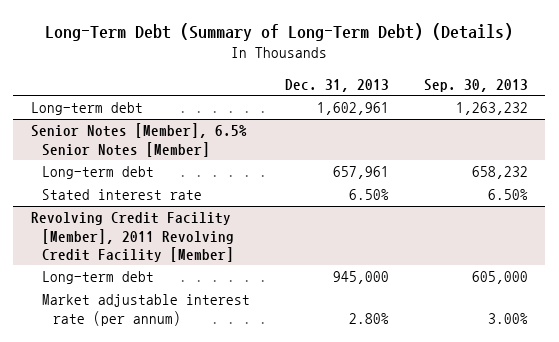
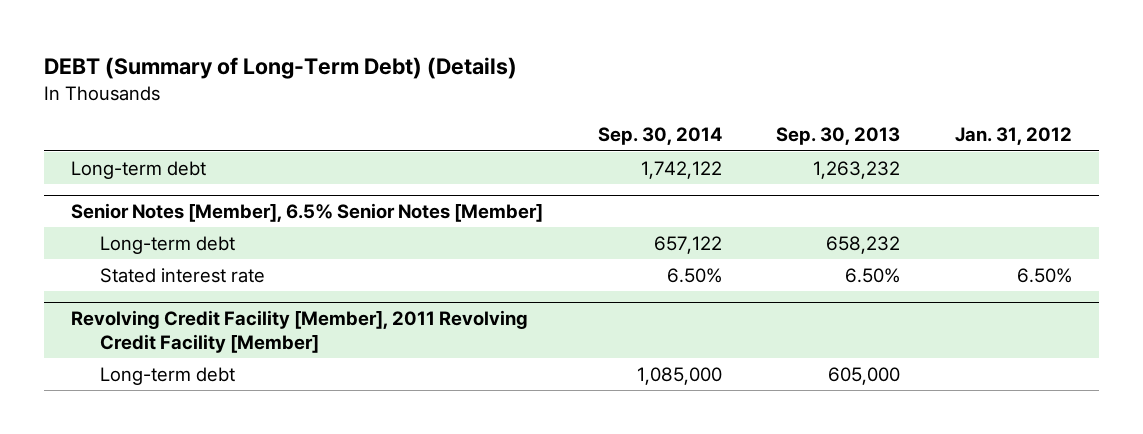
- Long-Term Debt (Summary of Long-Term Debt) (Details)
+ DEBT (Summary of Long-Term Debt) (Details)
- | Dec. 31, 2013 | Sep. 30, 2013
+ | Sep. 30, 2014 | Sep. 30, 2013 | Jan. 31, 2012
@ Revolving Credit Facility [Member], 2011 Revolving Credit Facility [Member]
- Market adjustable interest rate (per annum) | 2.80% | 3.00%

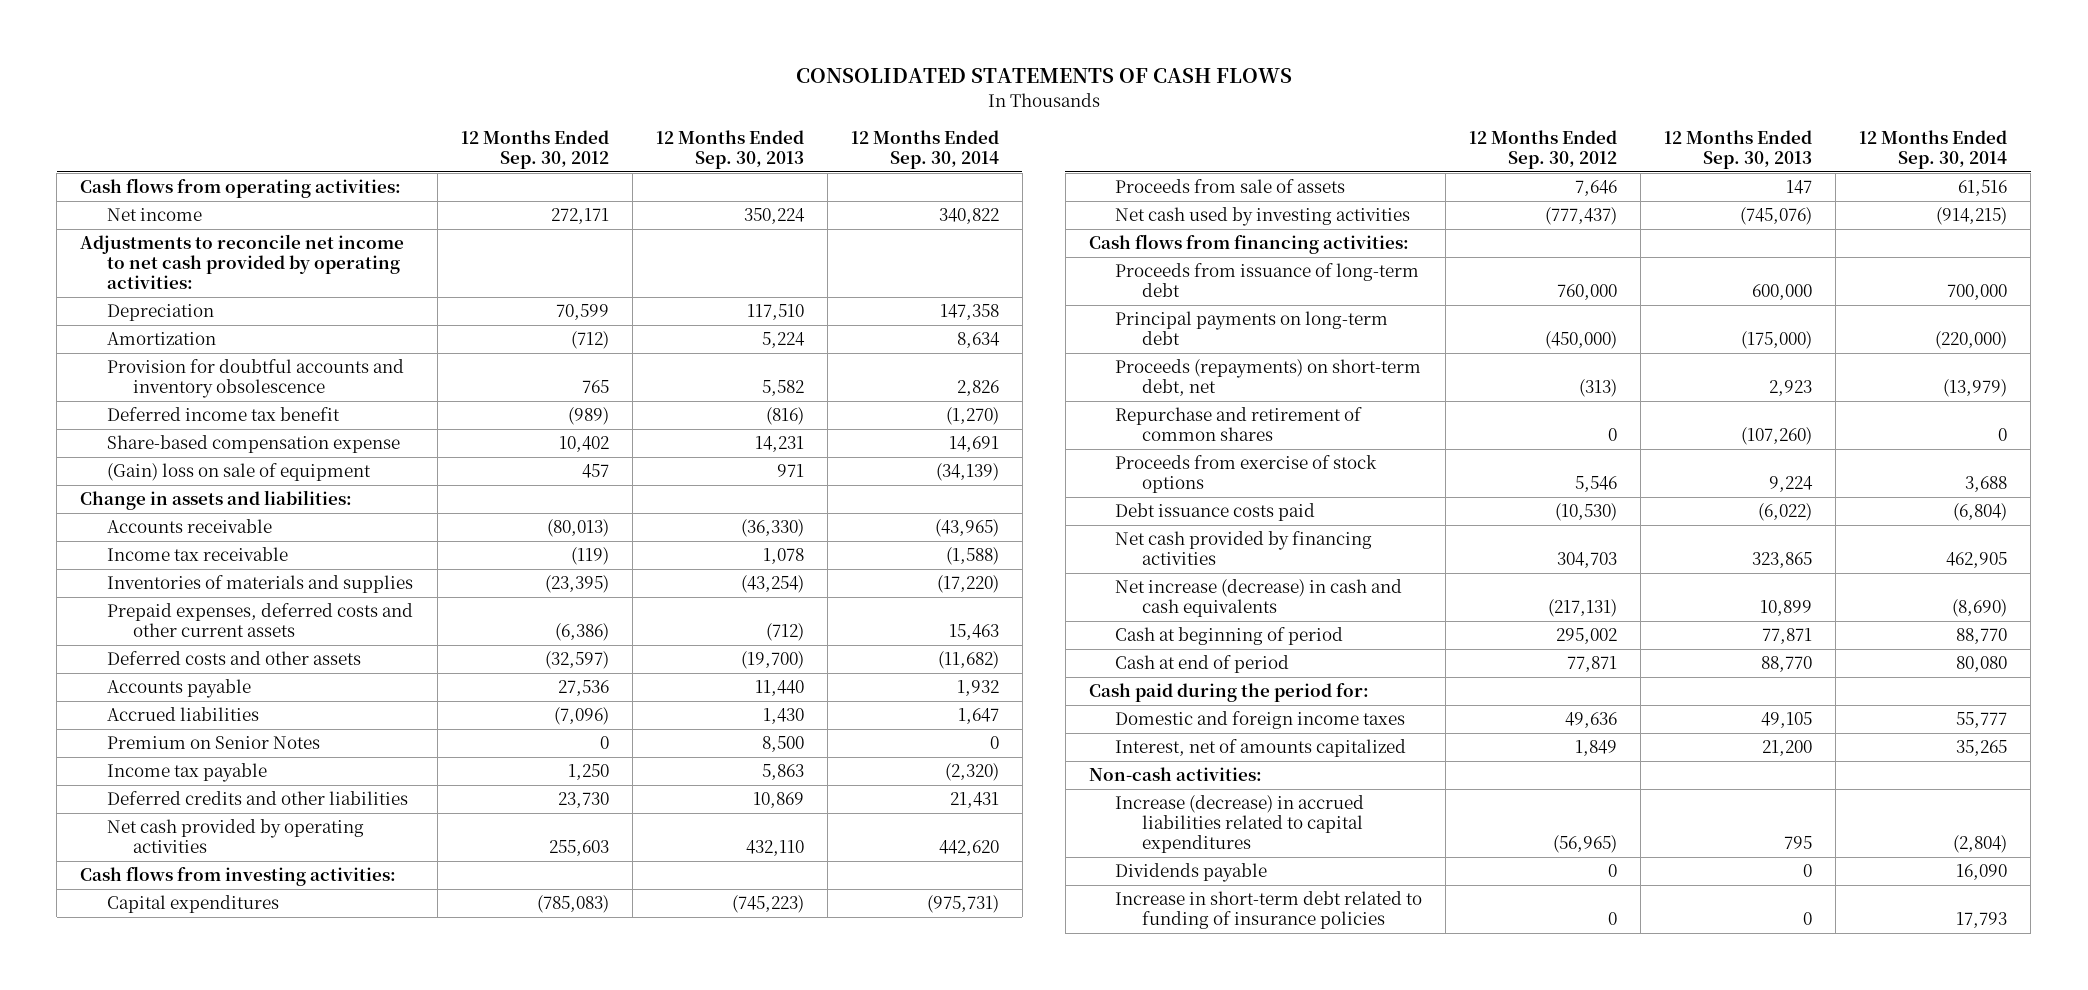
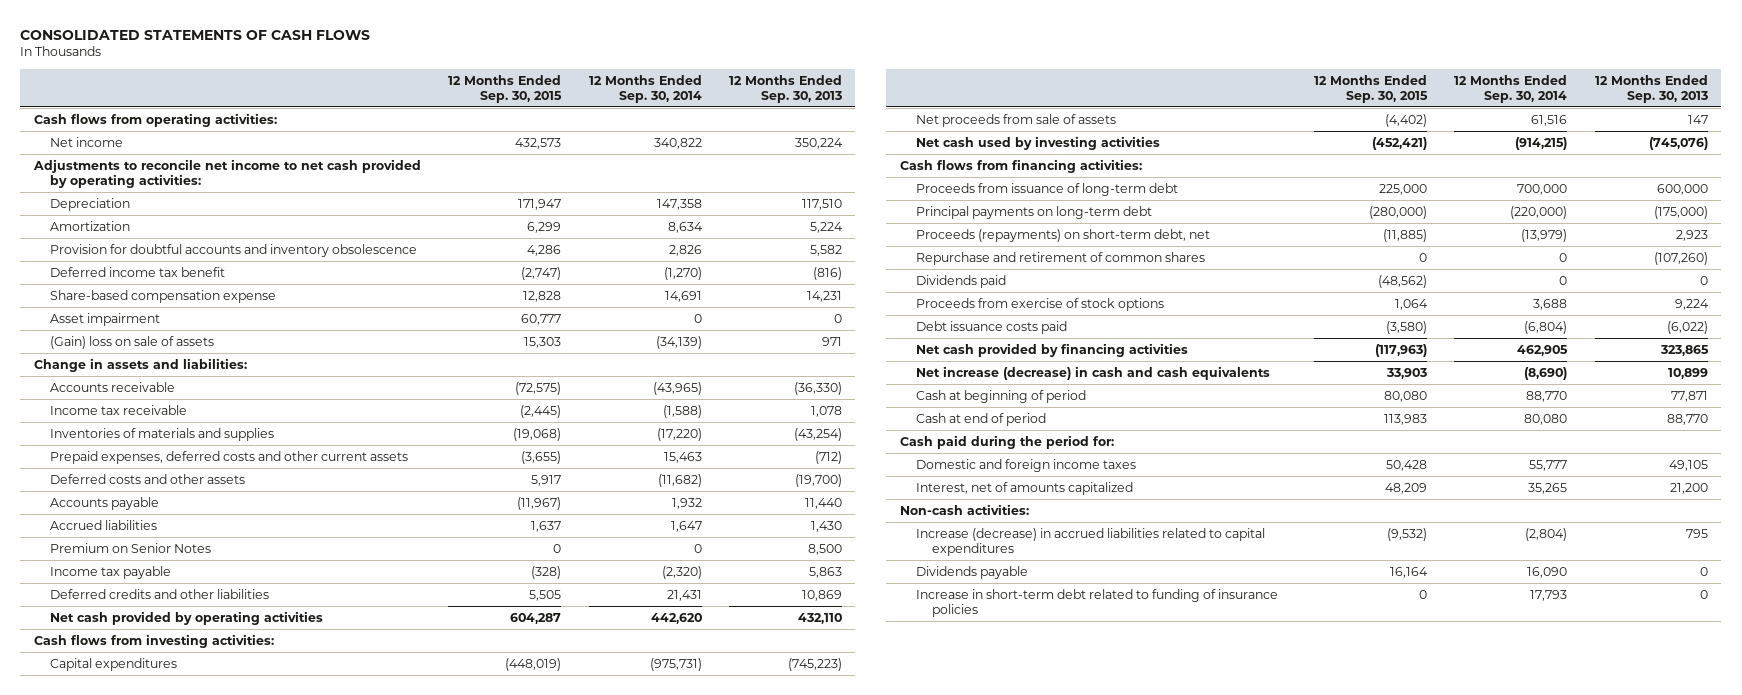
- | 12 Months Ended Sep. 30, 2012 | 12 Months Ended Sep. 30, 2013 | 12 Months Ended Sep. 30, 2014
+ | 12 Months Ended Sep. 30, 2015 | 12 Months Ended Sep. 30, 2014 | 12 Months Ended Sep. 30, 2013
- (Gain) loss on sale of equipment | 457 | 971 | (34,139)
+ Asset impairment | 60,777 | 0 | 0
+ (Gain) loss on sale of assets | 15,303 | (34,139) | 971
- Proceeds from sale of assets | 7,646 | 147 | 61,516
+ Net proceeds from sale of assets | (4,402) | 61,516 | 147
+ Dividends paid | (48,562) | 0 | 0

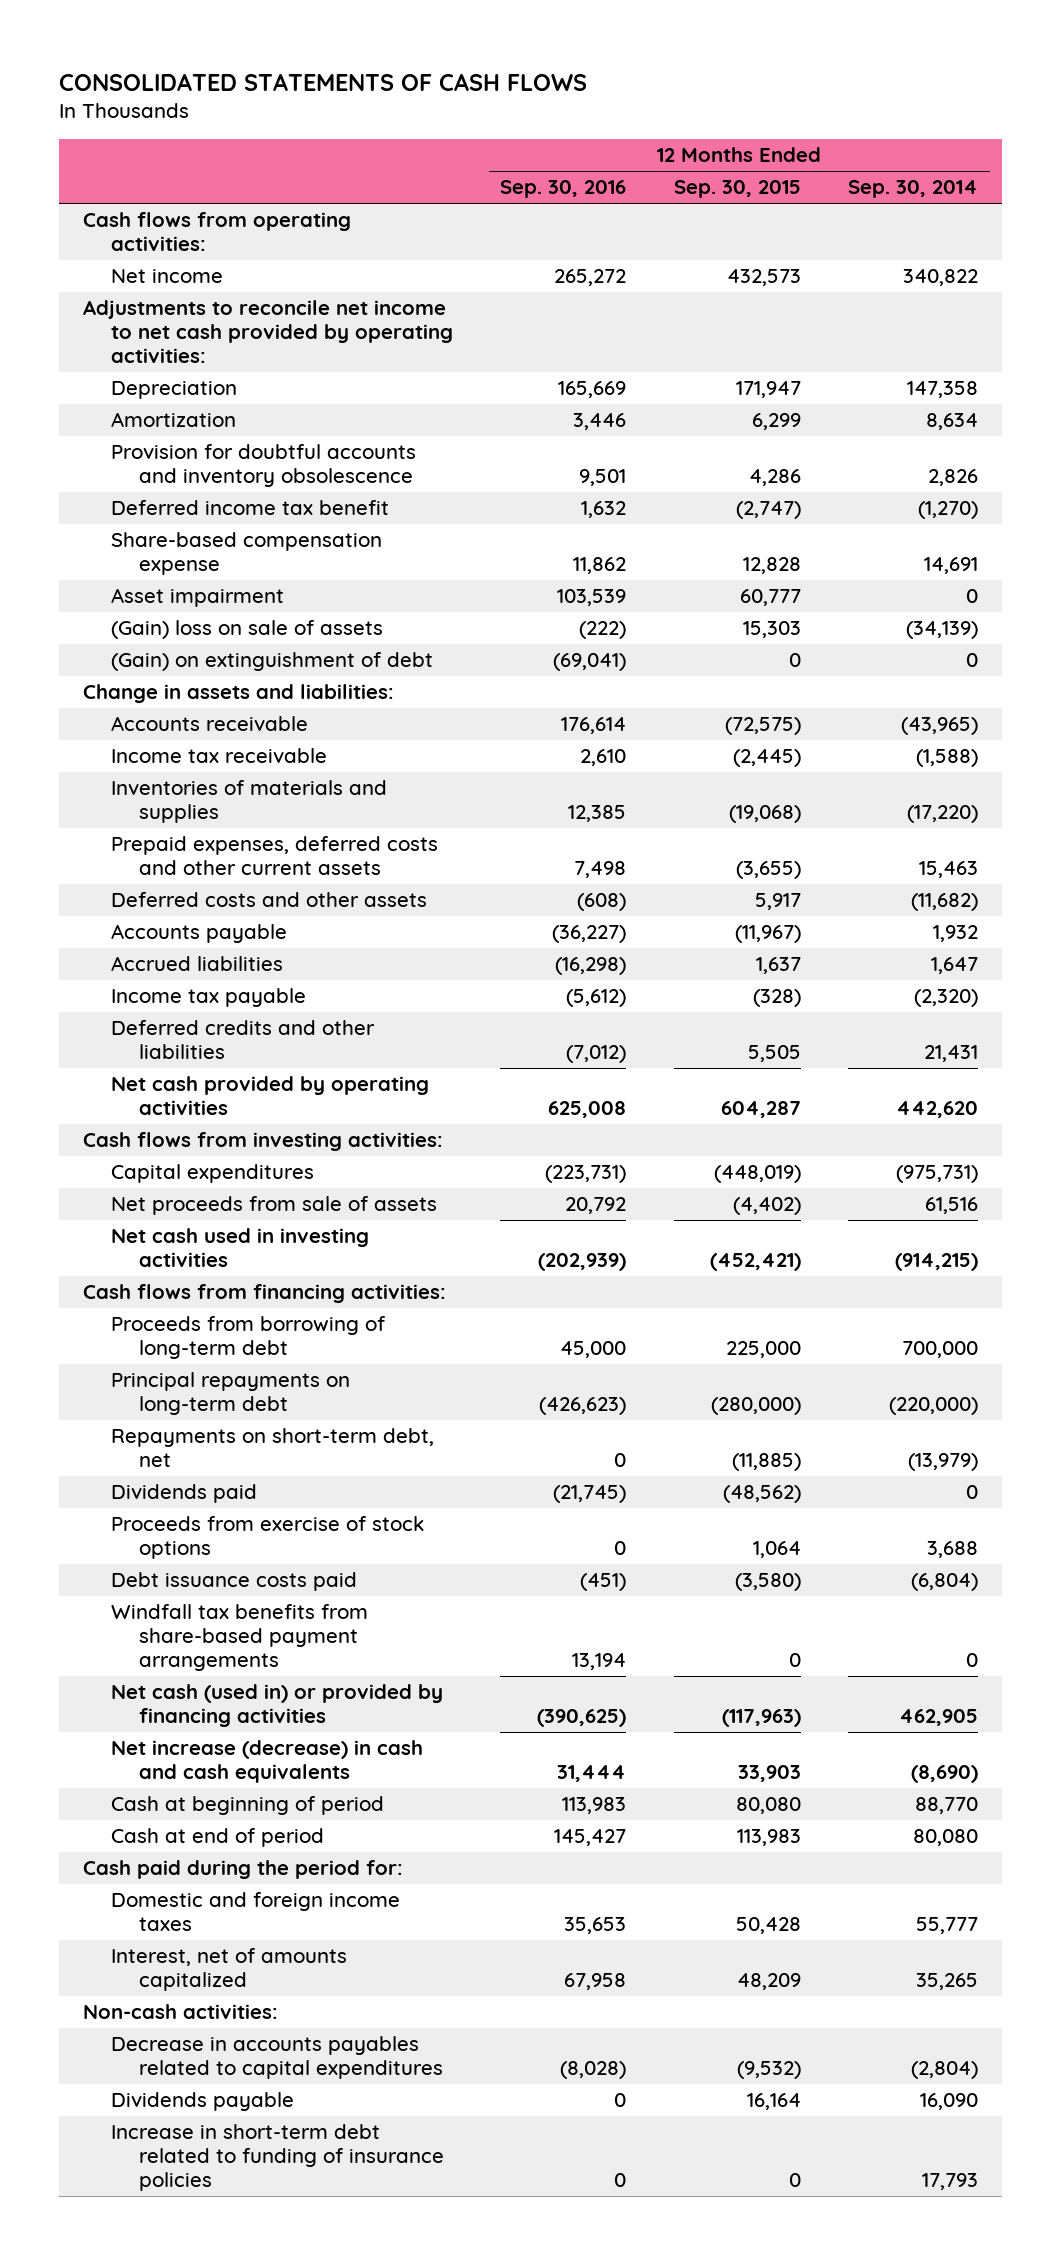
- | 12 Months Ended Sep. 30, 2015 | 12 Months Ended Sep. 30, 2014 | 12 Months Ended Sep. 30, 2013
+ | 12 Months Ended Sep. 30, 2016 | 12 Months Ended Sep. 30, 2015 | 12 Months Ended Sep. 30, 2014
+ (Gain) on extinguishment of debt | (69,041) | 0 | 0
- Premium on Senior Notes | 0 | 0 | 8,500
- Net cash used by investing activities | (452,421) | (914,215) | (745,076)
+ Net cash used in investing activities | (202,939) | (452,421) | (914,215)
- Proceeds from issuance of long-term debt | 225,000 | 700,000 | 600,000
- Principal payments on long-term debt | (280,000) | (220,000) | (175,000)
- Proceeds (repayments) on short-term debt, net | (11,885) | (13,979) | 2,923
- Repurchase and retirement of common shares | 0 | 0 | (107,260)
+ Proceeds from borrowing of long-term debt | 45,000 | 225,000 | 700,000
+ Principal repayments on long-term debt | (426,623) | (280,000) | (220,000)
+ Repayments on short-term debt, net | 0 | (11,885) | (13,979)
- Net cash provided by financing activities | (117,963) | 462,905 | 323,865
+ Windfall tax benefits from share-based payment arrangements | 13,194 | 0 | 0
+ Net cash (used in) or provided by financing activities | (390,625) | (117,963) | 462,905
- Increase (decrease) in accrued liabilities related to capital expenditures | (9,532) | (2,804) | 795
+ Decrease in accounts payables related to capital expenditures | (8,028) | (9,532) | (2,804)

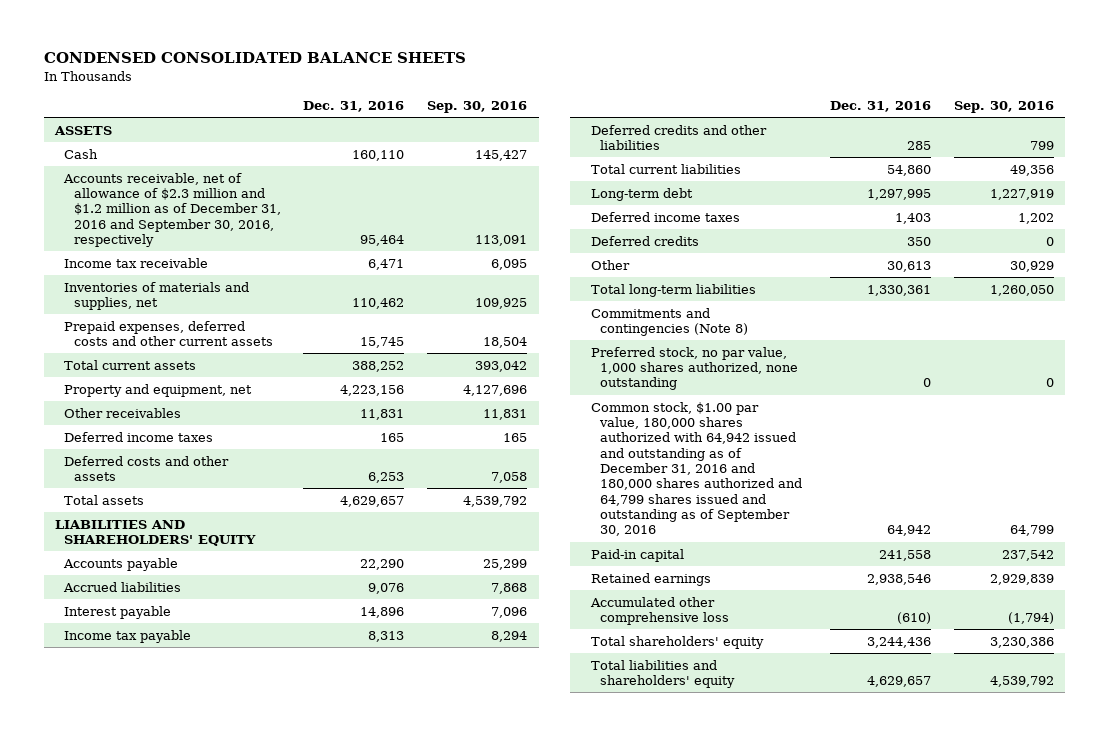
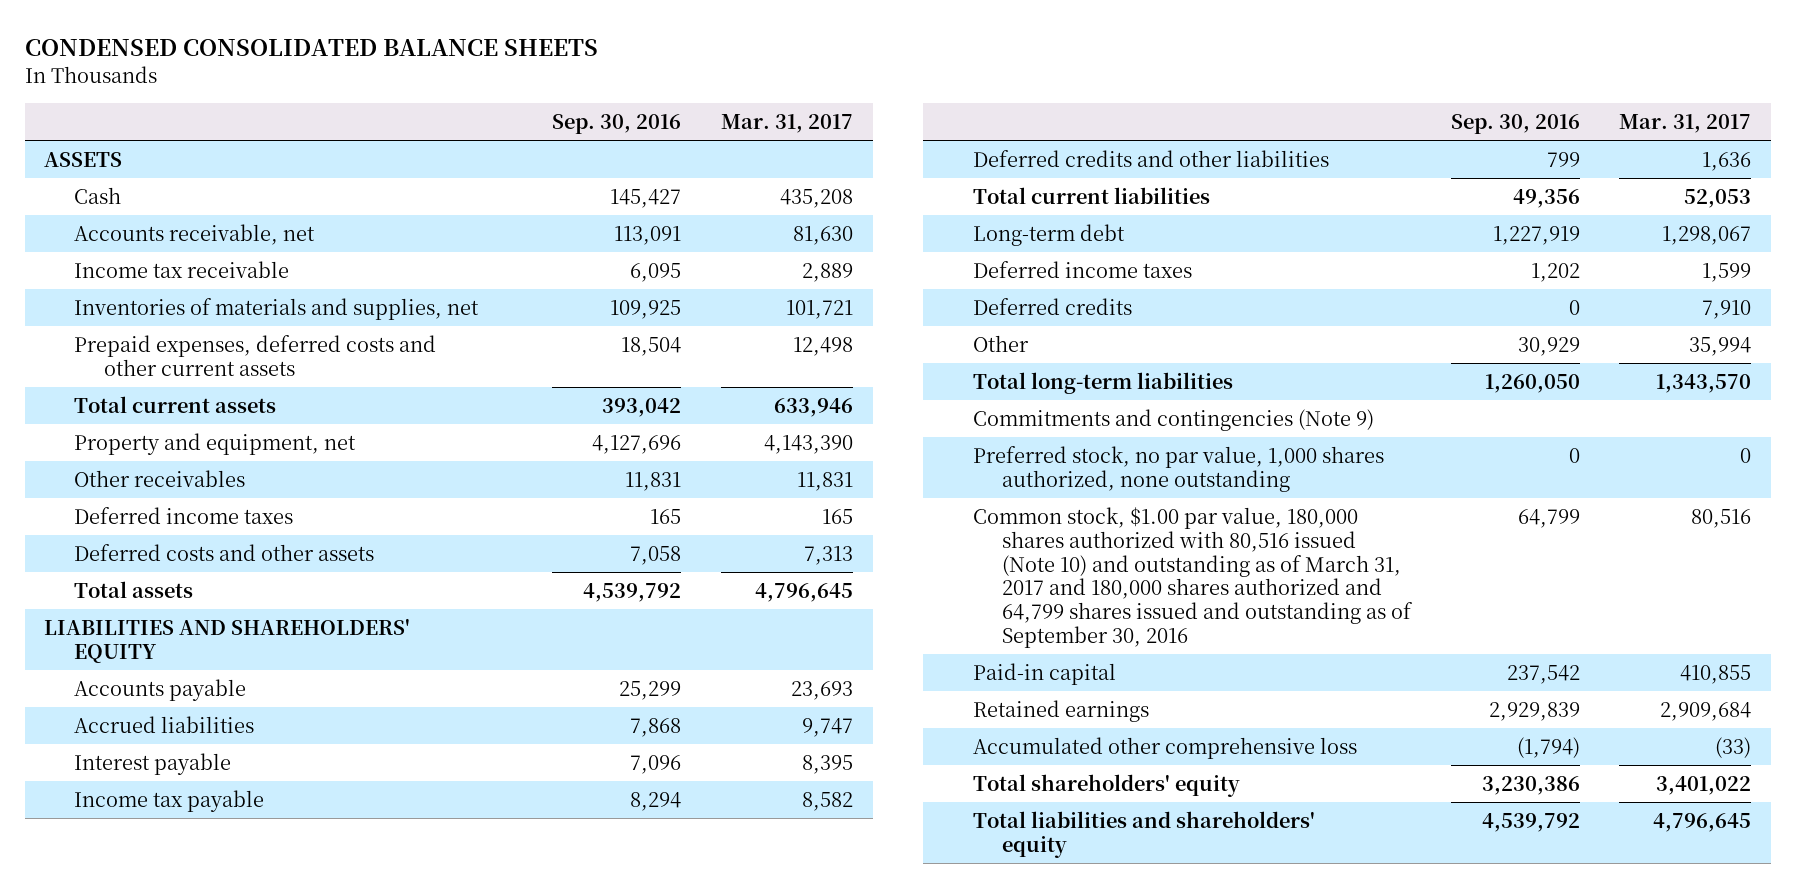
- | Dec. 31, 2016 | Sep. 30, 2016
+ | Sep. 30, 2016 | Mar. 31, 2017
- Accounts receivable, net of allowance of $2.3 million and $1.2 million as of December 31, 2016 and September 30, 2016, respectively | 95,464 | 113,091
+ Accounts receivable, net | 113,091 | 81,630
- Commitments and contingencies (Note 8)
+ Commitments and contingencies (Note 9)
- Common stock, $1.00 par value, 180,000 shares authorized with 64,942 issued and outstanding as of December 31, 2016 and 180,000 shares authorized and 64,799 shares issued and outstanding as of September 30, 2016 | 64,942 | 64,799
+ Common stock, $1.00 par value, 180,000 shares authorized with 80,516 issued (Note 10) and outstanding as of March 31, 2017 and 180,000 shares authorized and 64,799 shares issued and outstanding as of September 30, 2016 | 64,799 | 80,516

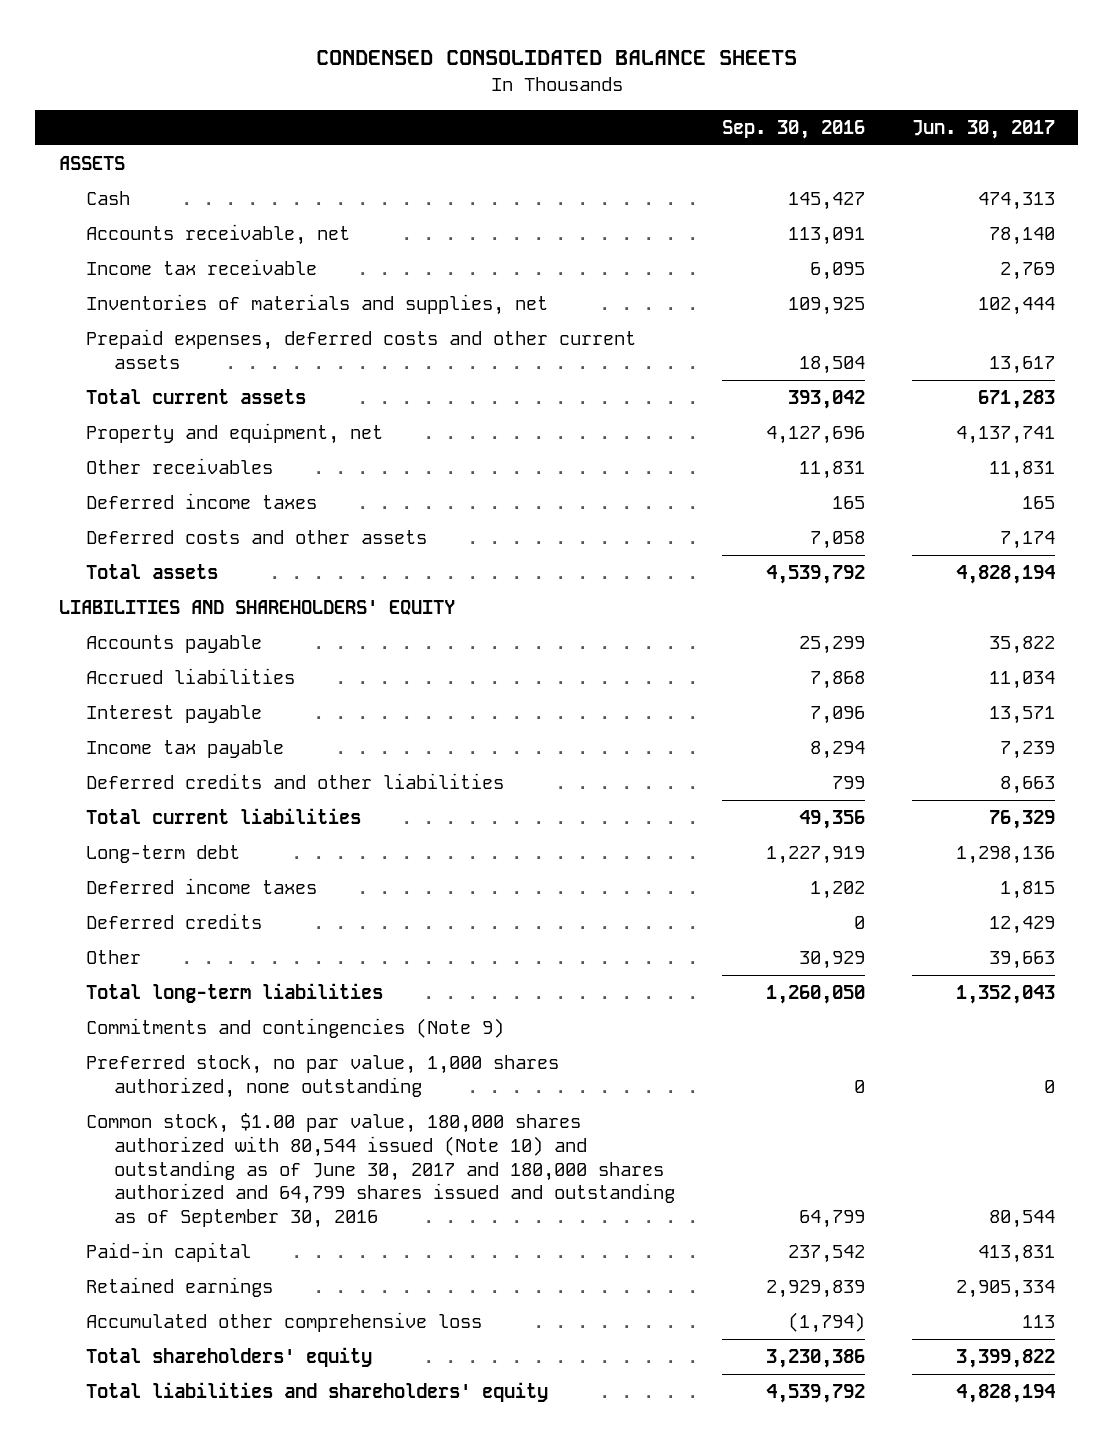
- | Sep. 30, 2016 | Mar. 31, 2017
+ | Sep. 30, 2016 | Jun. 30, 2017
- Common stock, $1.00 par value, 180,000 shares authorized with 80,516 issued (Note 10) and outstanding as of March 31, 2017 and 180,000 shares authorized and 64,799 shares issued and outstanding as of September 30, 2016 | 64,799 | 80,516
+ Common stock, $1.00 par value, 180,000 shares authorized with 80,544 issued (Note 10) and outstanding as of June 30, 2017 and 180,000 shares authorized and 64,799 shares issued and outstanding as of September 30, 2016 | 64,799 | 80,544

